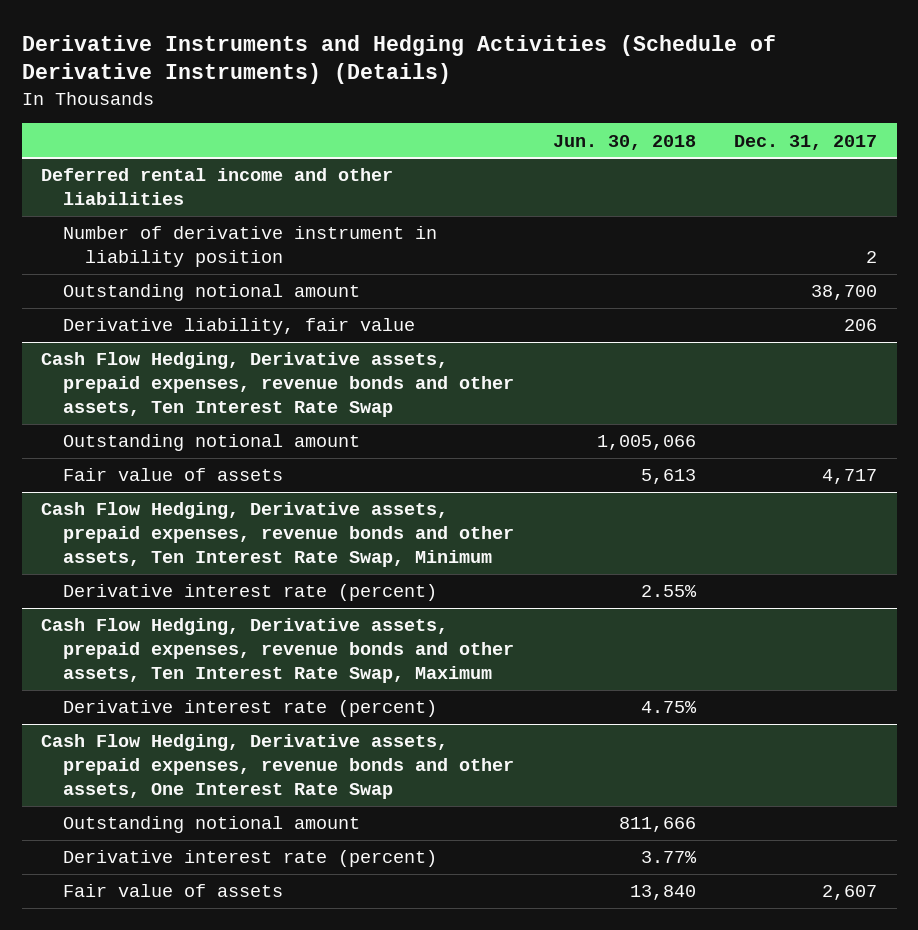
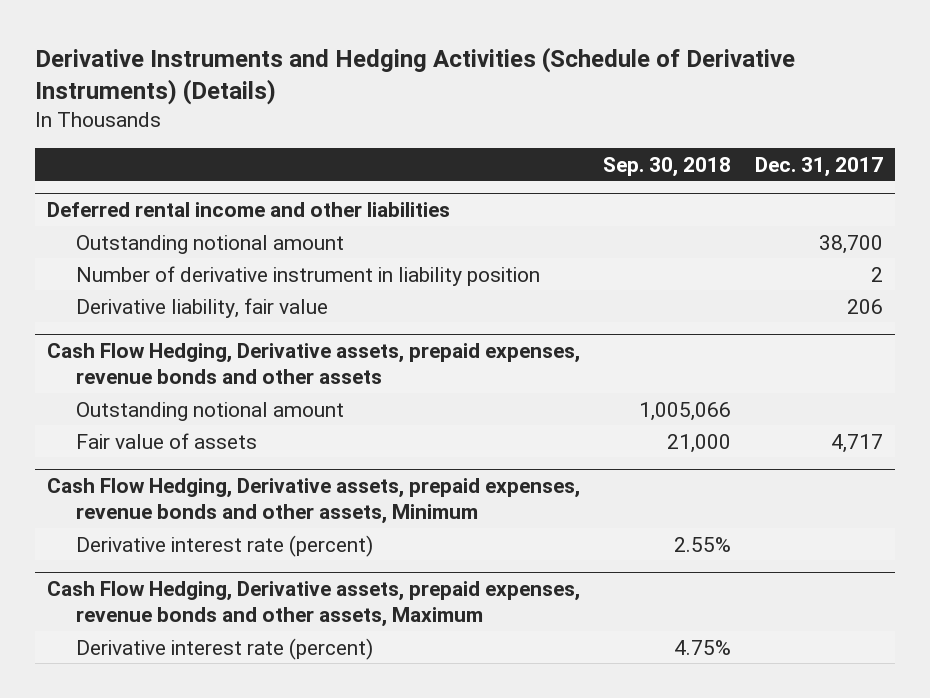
- | Jun. 30, 2018 | Dec. 31, 2017
+ | Sep. 30, 2018 | Dec. 31, 2017
@ Deferred rental income and other liabilities
moved down: Number of derivative instrument in liability position | | 2
- Cash Flow Hedging, Derivative assets, prepaid expenses, revenue bonds and other assets, Ten Interest Rate Swap
+ Cash Flow Hedging, Derivative assets, prepaid expenses, revenue bonds and other assets
- Cash Flow Hedging, Derivative assets, prepaid expenses, revenue bonds and other assets, Ten Interest Rate Swap, Minimum
+ Cash Flow Hedging, Derivative assets, prepaid expenses, revenue bonds and other assets, Minimum
- Cash Flow Hedging, Derivative assets, prepaid expenses, revenue bonds and other assets, Ten Interest Rate Swap, Maximum
+ Cash Flow Hedging, Derivative assets, prepaid expenses, revenue bonds and other assets, Maximum
- Cash Flow Hedging, Derivative assets, prepaid expenses, revenue bonds and other assets, One Interest Rate Swap
- Outstanding notional amount | 811,666 |
- Derivative interest rate (percent) | 3.77% |
- Fair value of assets | 13,840 | 2,607

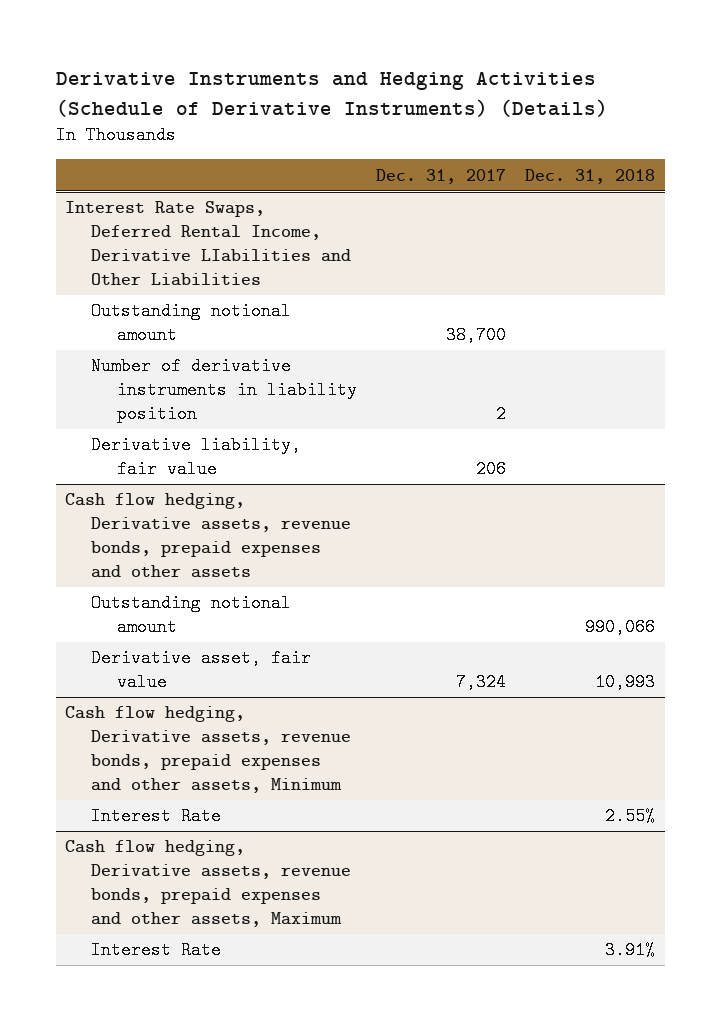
- | Sep. 30, 2018 | Dec. 31, 2017
+ | Dec. 31, 2017 | Dec. 31, 2018
- Deferred rental income and other liabilities
+ Interest Rate Swaps, Deferred Rental Income, Derivative LIabilities and Other Liabilities
- Number of derivative instrument in liability position | | 2
+ Number of derivative instruments in liability position | 2 |
- Cash Flow Hedging, Derivative assets, prepaid expenses, revenue bonds and other assets
+ Cash flow hedging, Derivative assets, revenue bonds, prepaid expenses and other assets
- Fair value of assets | 21,000 | 4,717
- Cash Flow Hedging, Derivative assets, prepaid expenses, revenue bonds and other assets, Minimum
- Derivative interest rate (percent) | 2.55% |
- Cash Flow Hedging, Derivative assets, prepaid expenses, revenue bonds and other assets, Maximum
- Derivative interest rate (percent) | 4.75% |
+ Derivative asset, fair value | 7,324 | 10,993
+ Cash flow hedging, Derivative assets, revenue bonds, prepaid expenses and other assets, Minimum
+ Interest Rate | | 2.55%
+ Cash flow hedging, Derivative assets, revenue bonds, prepaid expenses and other assets, Maximum
+ Interest Rate | | 3.91%

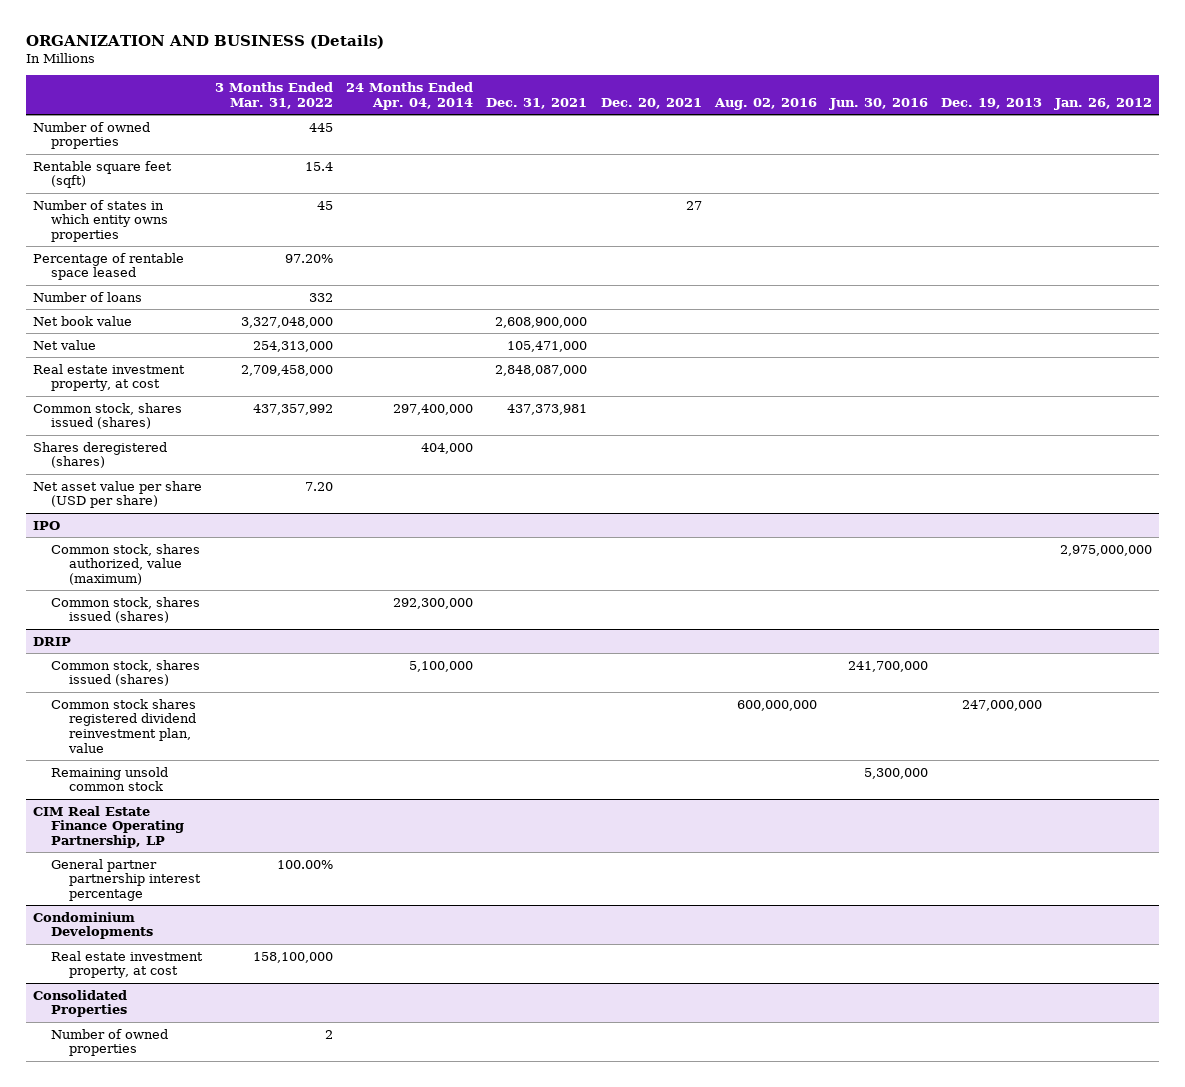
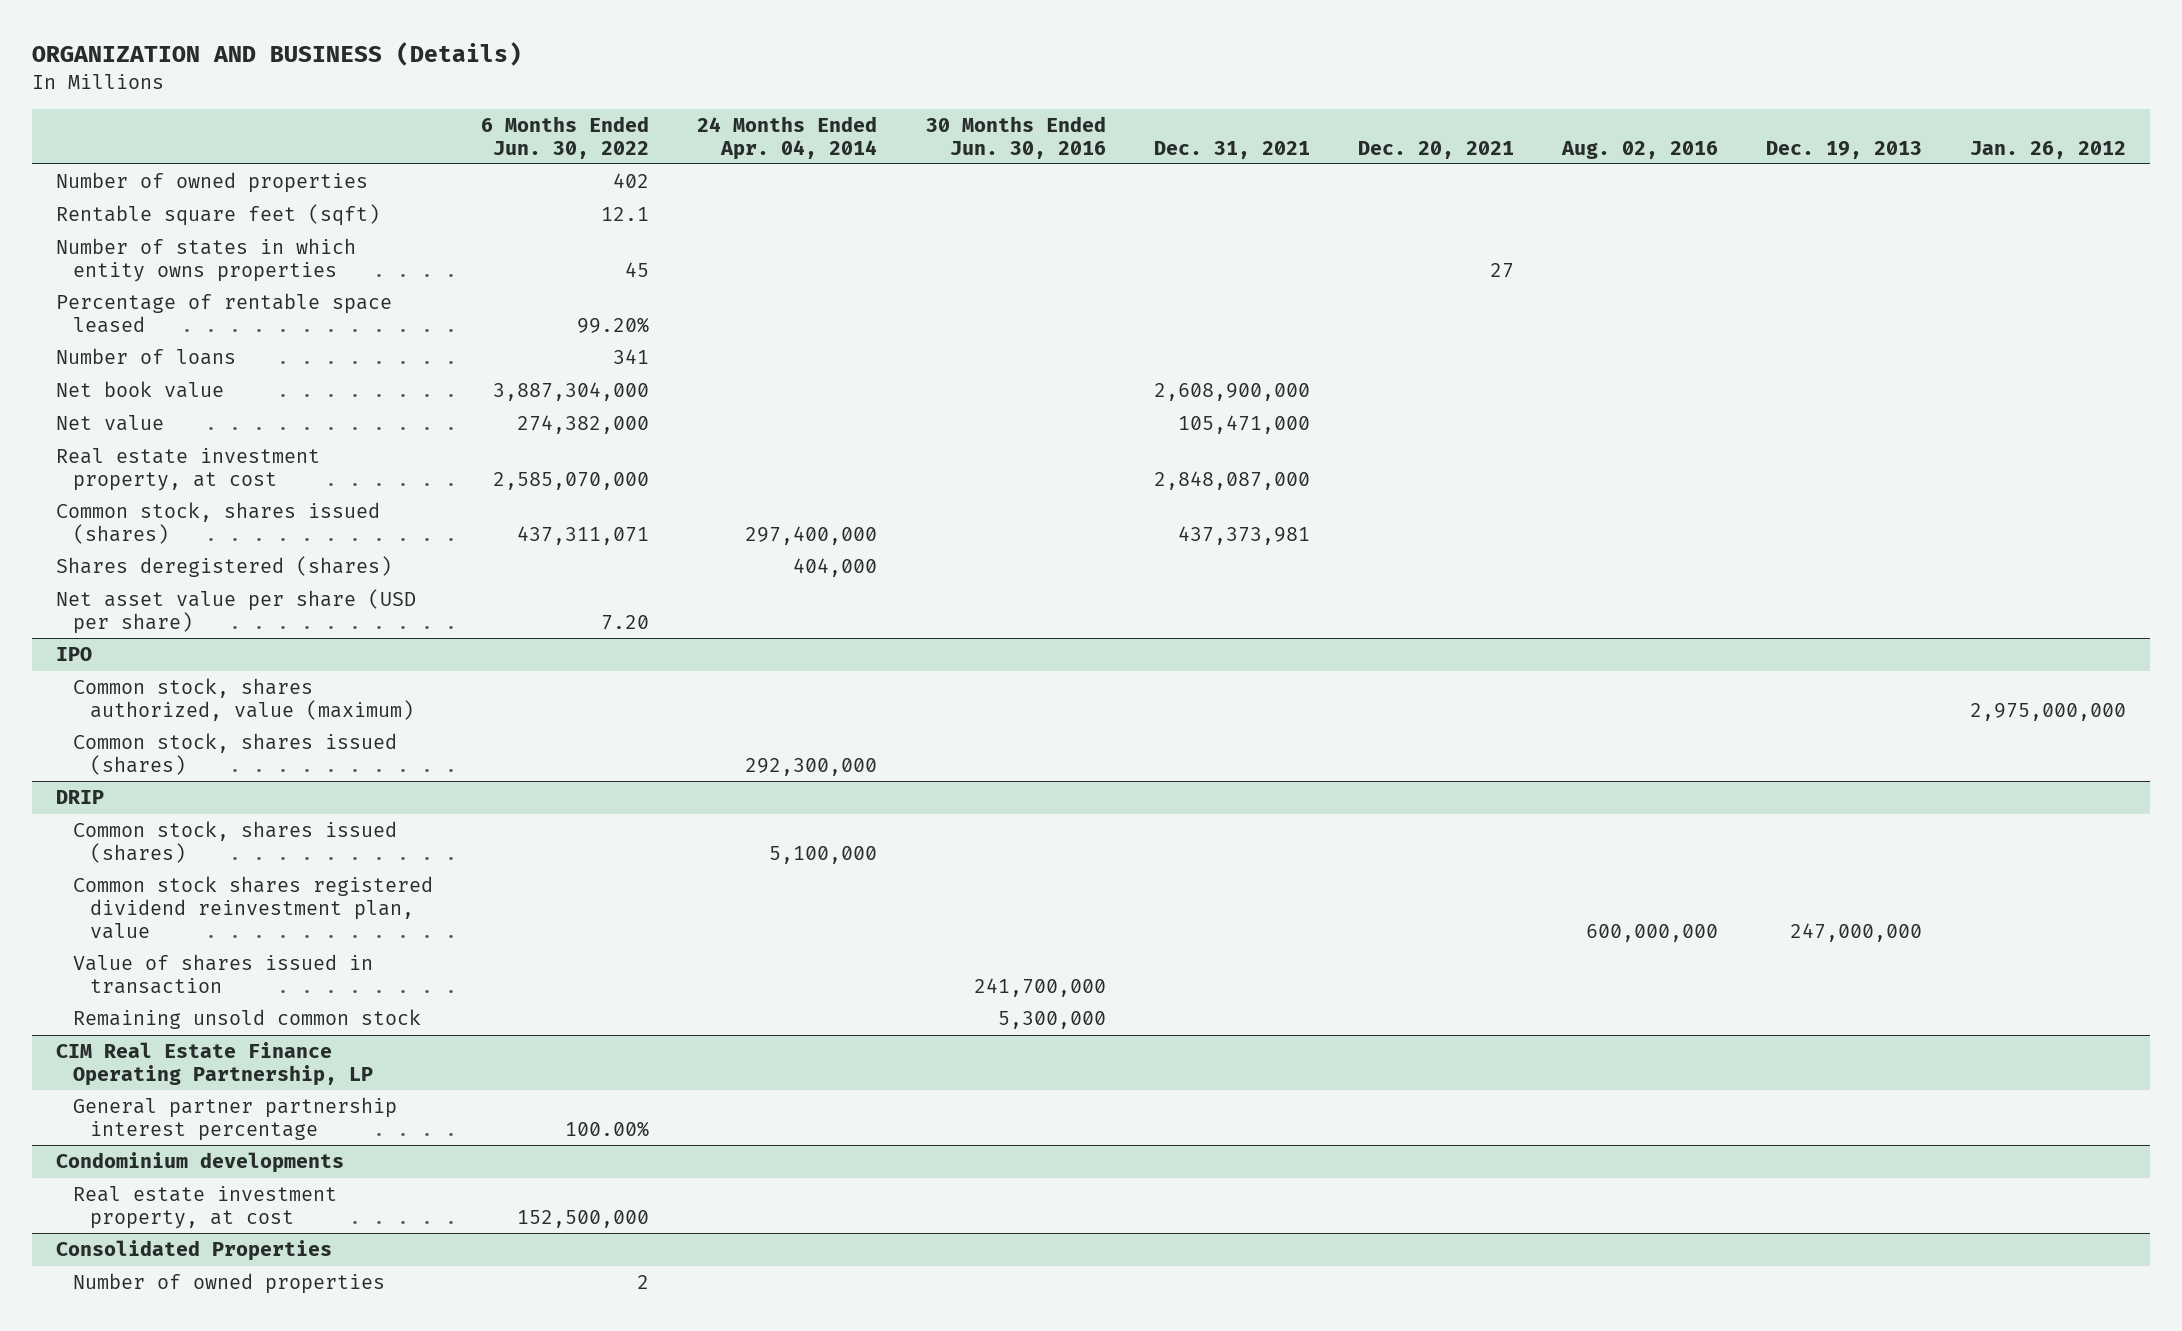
- | 3 Months Ended Mar. 31, 2022 | 24 Months Ended Apr. 04, 2014 | Dec. 31, 2021 | Dec. 20, 2021 | Aug. 02, 2016 | Jun. 30, 2016 | Dec. 19, 2013 | Jan. 26, 2012
+ | 6 Months Ended Jun. 30, 2022 | 24 Months Ended Apr. 04, 2014 | 30 Months Ended Jun. 30, 2016 | Dec. 31, 2021 | Dec. 20, 2021 | Aug. 02, 2016 | Dec. 19, 2013 | Jan. 26, 2012
@ DRIP
+ Value of shares issued in transaction | | | 241,700,000 | | | | |
- Condominium Developments
+ Condominium developments

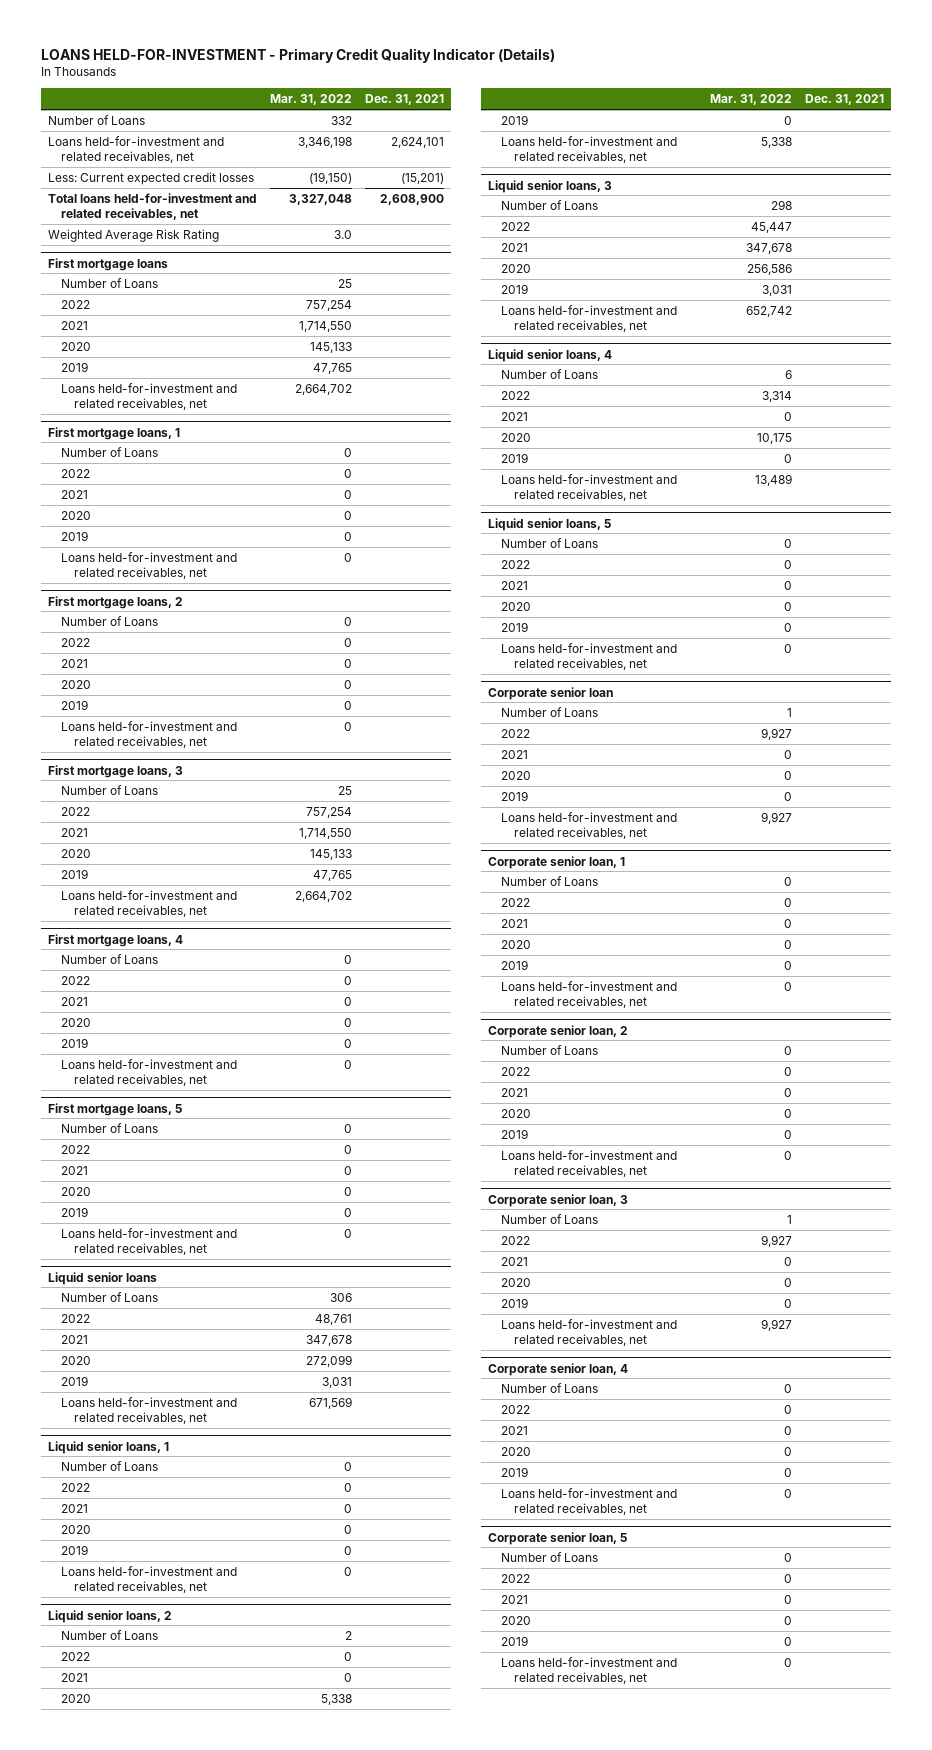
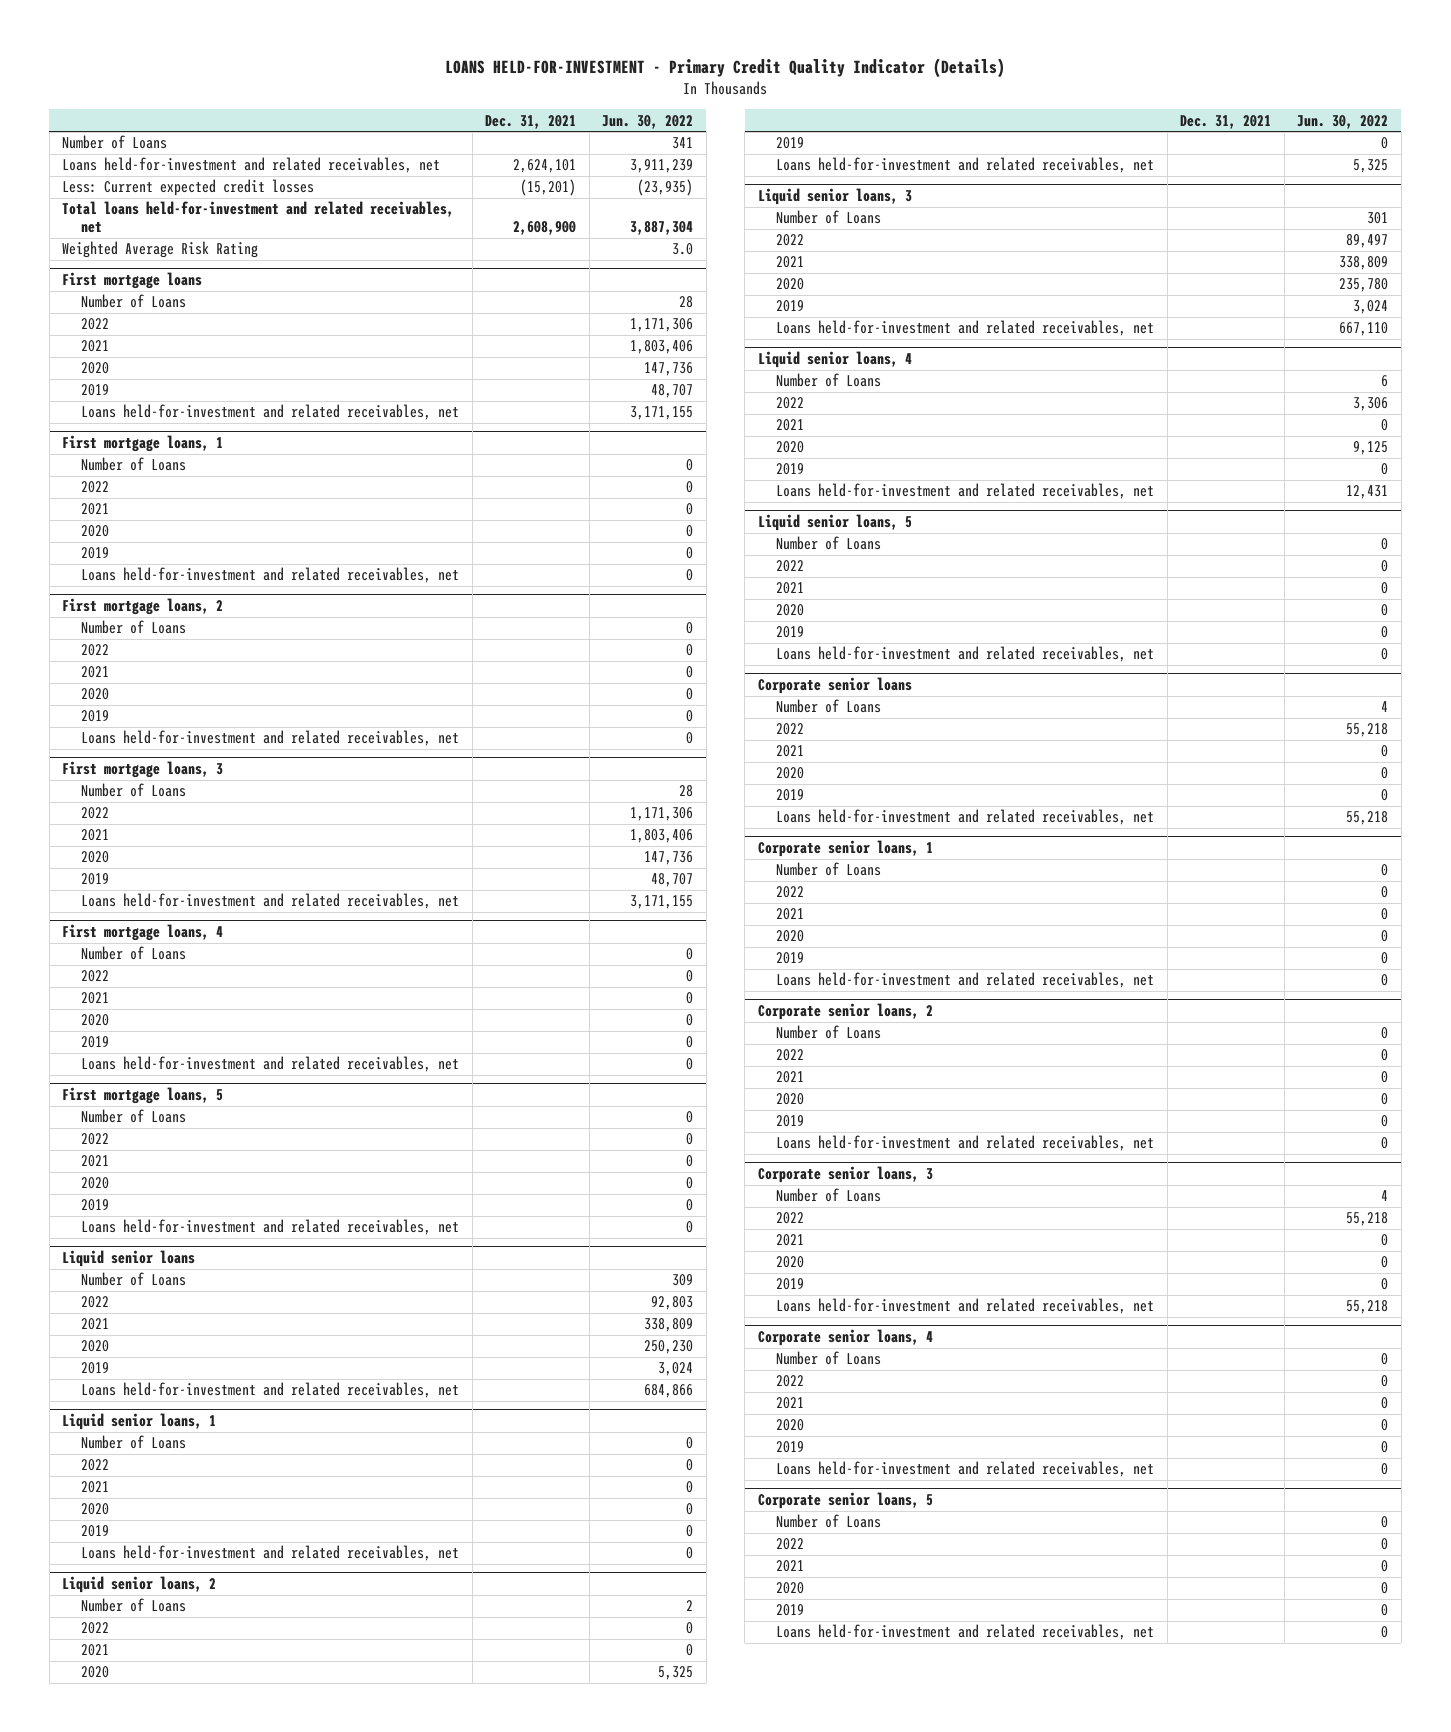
- | Mar. 31, 2022 | Dec. 31, 2021
+ | Dec. 31, 2021 | Jun. 30, 2022
- Corporate senior loan
+ Corporate senior loans
- Corporate senior loan, 1
+ Corporate senior loans, 1
- Corporate senior loan, 2
+ Corporate senior loans, 2
- Corporate senior loan, 3
+ Corporate senior loans, 3
- Corporate senior loan, 4
+ Corporate senior loans, 4
- Corporate senior loan, 5
+ Corporate senior loans, 5

